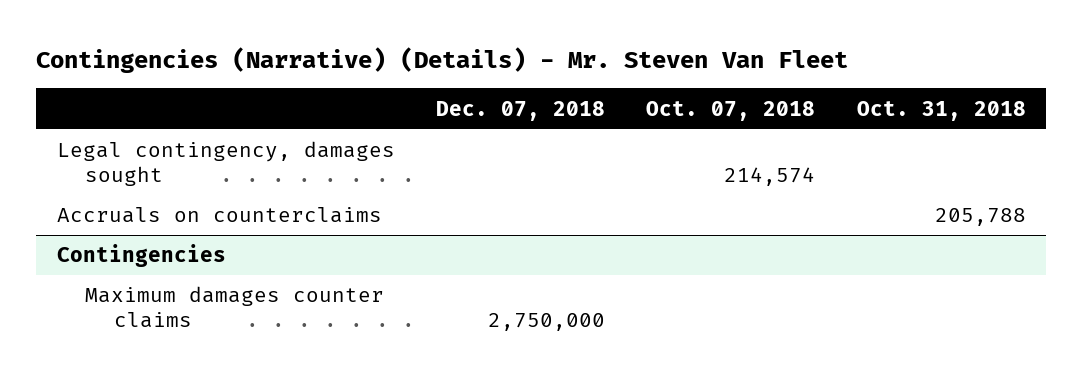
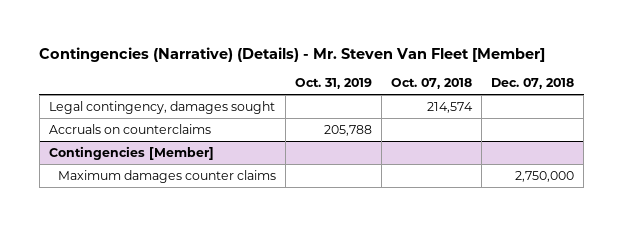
- Contingencies (Narrative) (Details) - Mr. Steven Van Fleet
+ Contingencies (Narrative) (Details) - Mr. Steven Van Fleet [Member]
- | Dec. 07, 2018 | Oct. 07, 2018 | Oct. 31, 2018
+ | Oct. 31, 2019 | Oct. 07, 2018 | Dec. 07, 2018
- Contingencies
+ Contingencies [Member]

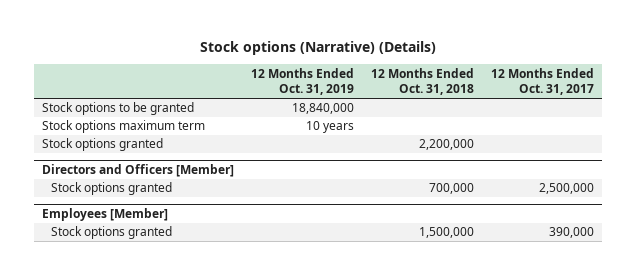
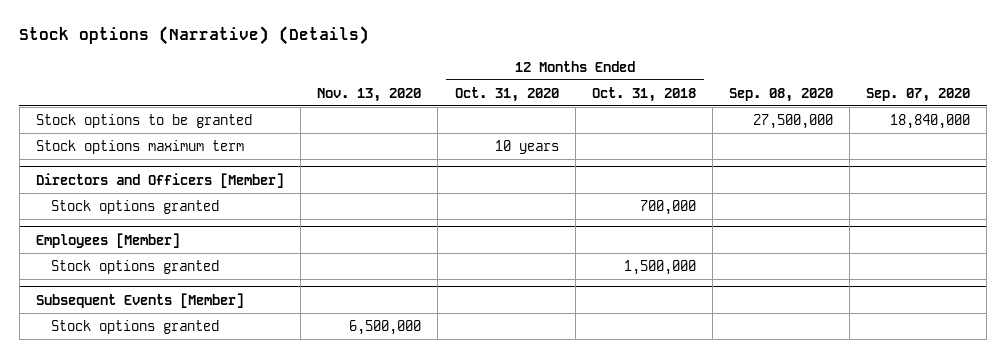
- | 12 Months Ended Oct. 31, 2019 | 12 Months Ended Oct. 31, 2018 | 12 Months Ended Oct. 31, 2017
+ | Nov. 13, 2020 | 12 Months Ended Oct. 31, 2020 | 12 Months Ended Oct. 31, 2018 | Sep. 08, 2020 | Sep. 07, 2020
- Stock options granted | | 2,200,000 |
+ Subsequent Events [Member]
+ Stock options granted | 6,500,000 | | | |

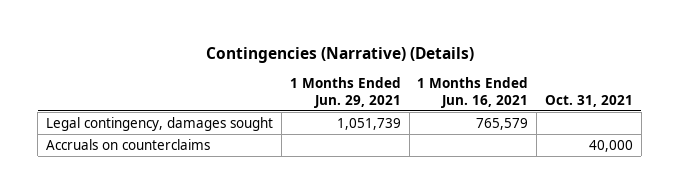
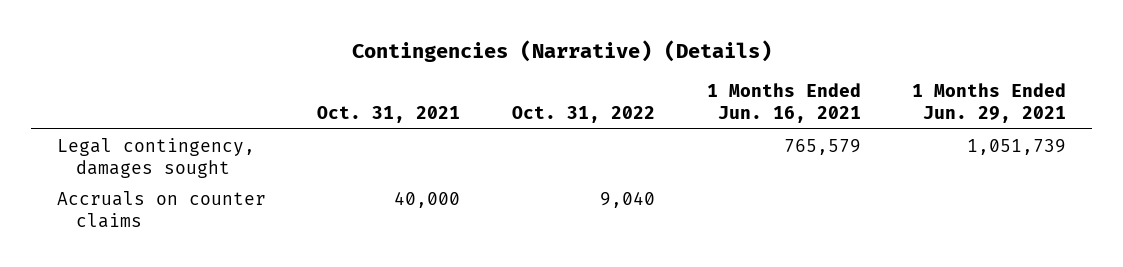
- | 1 Months Ended Jun. 29, 2021 | 1 Months Ended Jun. 16, 2021 | Oct. 31, 2021
+ | Oct. 31, 2021 | Oct. 31, 2022 | 1 Months Ended Jun. 16, 2021 | 1 Months Ended Jun. 29, 2021
- Accruals on counterclaims | | | 40,000
+ Accruals on counter claims | 40,000 | 9,040 | |

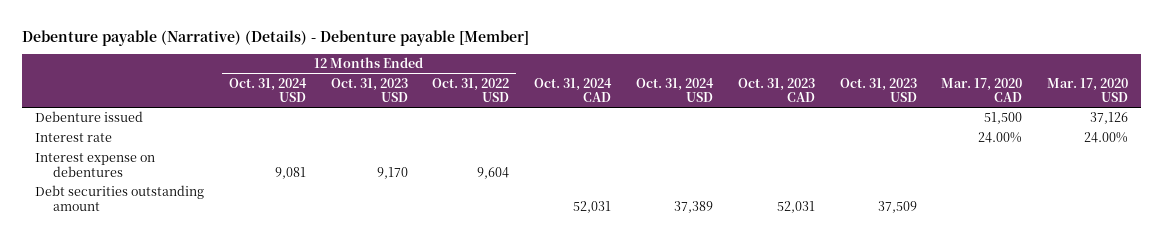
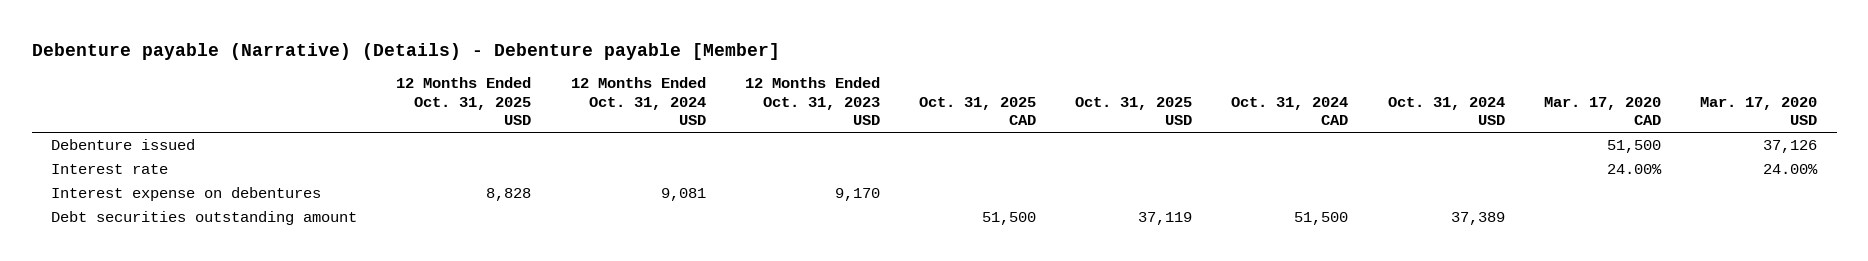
- | 12 Months Ended Oct. 31, 2024 USD | 12 Months Ended Oct. 31, 2023 USD | 12 Months Ended Oct. 31, 2022 USD | Oct. 31, 2024 CAD | Oct. 31, 2024 USD | Oct. 31, 2023 CAD | Oct. 31, 2023 USD | Mar. 17, 2020 CAD | Mar. 17, 2020 USD
+ | 12 Months Ended Oct. 31, 2025 USD | 12 Months Ended Oct. 31, 2024 USD | 12 Months Ended Oct. 31, 2023 USD | Oct. 31, 2025 CAD | Oct. 31, 2025 USD | Oct. 31, 2024 CAD | Oct. 31, 2024 USD | Mar. 17, 2020 CAD | Mar. 17, 2020 USD
- Debt securities outstanding amount | | | | 52,031 | 37,389 | 52,031 | 37,509 | |
+ Debt securities outstanding amount | | | | 51,500 | 37,119 | 51,500 | 37,389 | |

